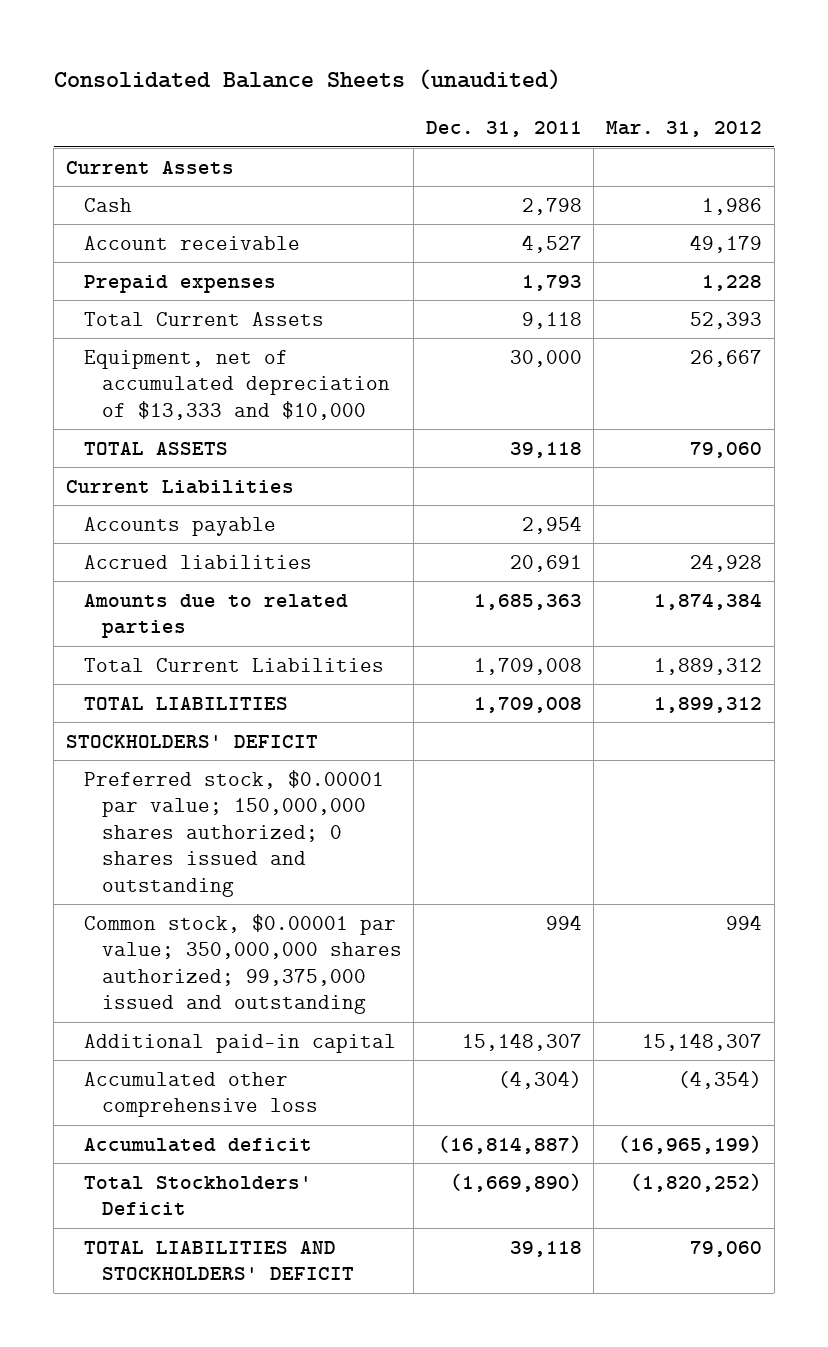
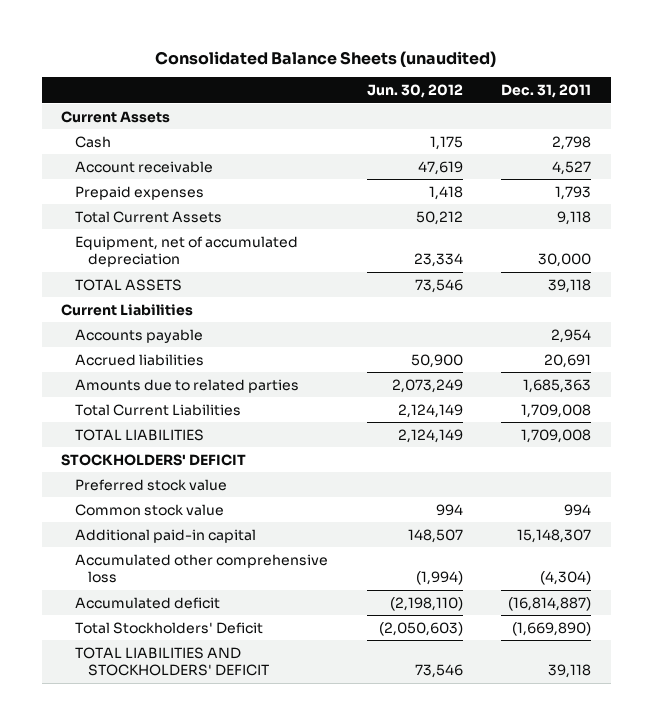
- | Dec. 31, 2011 | Mar. 31, 2012
+ | Jun. 30, 2012 | Dec. 31, 2011
- Equipment, net of accumulated depreciation of $13,333 and $10,000 | 30,000 | 26,667
+ Equipment, net of accumulated depreciation | 23,334 | 30,000
- Preferred stock, $0.00001 par value; 150,000,000 shares authorized; 0 shares issued and outstanding
- Common stock, $0.00001 par value; 350,000,000 shares authorized; 99,375,000 issued and outstanding | 994 | 994
+ Preferred stock value
+ Common stock value | 994 | 994

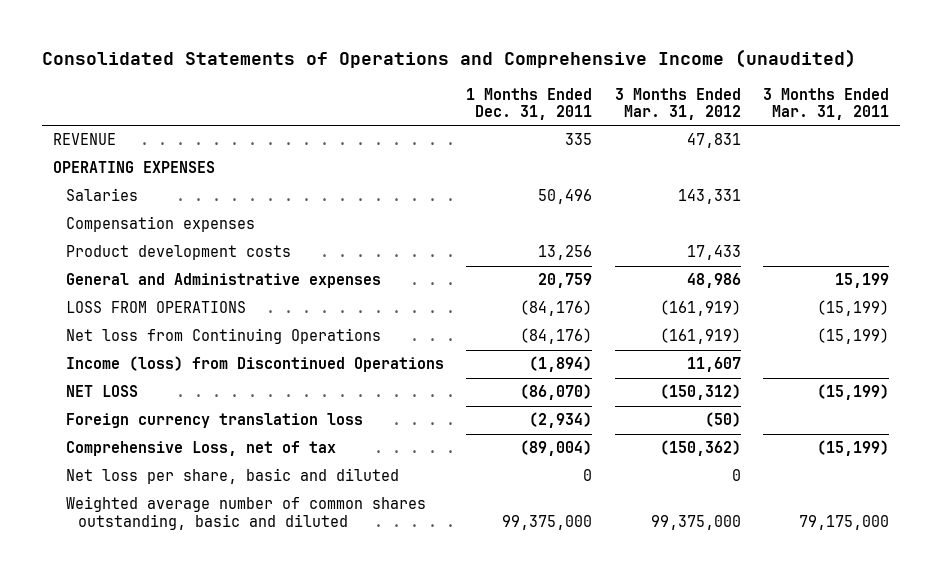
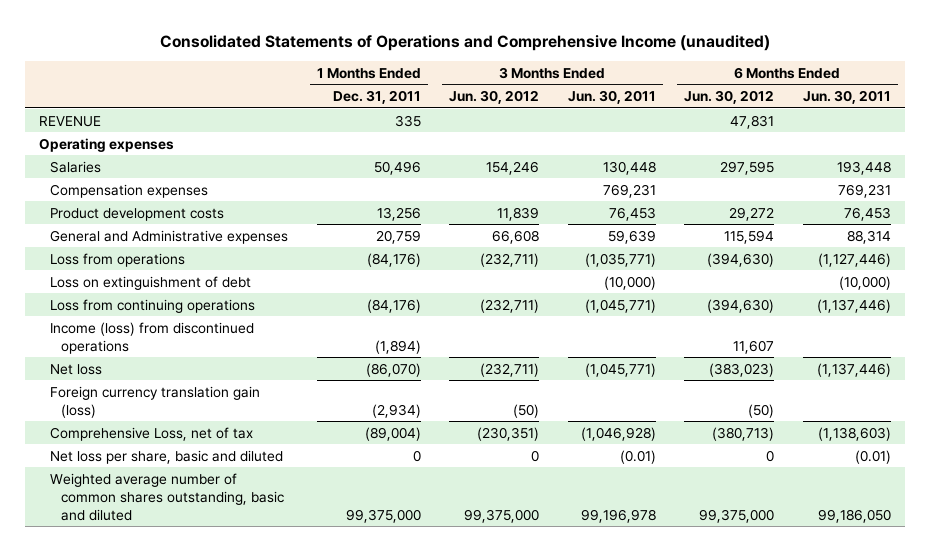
- | 1 Months Ended Dec. 31, 2011 | 3 Months Ended Mar. 31, 2012 | 3 Months Ended Mar. 31, 2011
+ | 1 Months Ended Dec. 31, 2011 | 3 Months Ended Jun. 30, 2012 | 3 Months Ended Jun. 30, 2011 | 6 Months Ended Jun. 30, 2012 | 6 Months Ended Jun. 30, 2011
- OPERATING EXPENSES
+ Operating expenses
- LOSS FROM OPERATIONS | (84,176) | (161,919) | (15,199)
- Net loss from Continuing Operations | (84,176) | (161,919) | (15,199)
- Income (loss) from Discontinued Operations | (1,894) | 11,607 |
- NET LOSS | (86,070) | (150,312) | (15,199)
- Foreign currency translation loss | (2,934) | (50) |
+ Loss from operations | (84,176) | (232,711) | (1,035,771) | (394,630) | (1,127,446)
+ Loss on extinguishment of debt | | | (10,000) | | (10,000)
+ Loss from continuing operations | (84,176) | (232,711) | (1,045,771) | (394,630) | (1,137,446)
+ Income (loss) from discontinued operations | (1,894) | | | 11,607 |
+ Net loss | (86,070) | (232,711) | (1,045,771) | (383,023) | (1,137,446)
+ Foreign currency translation gain (loss) | (2,934) | (50) | | (50) |

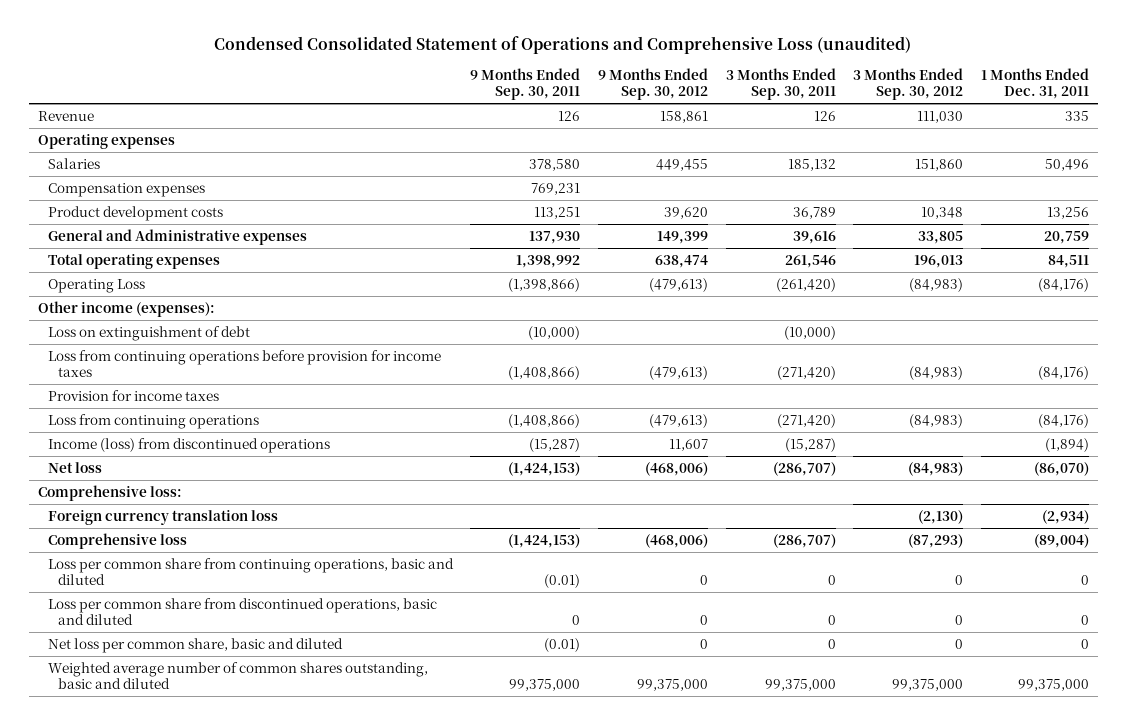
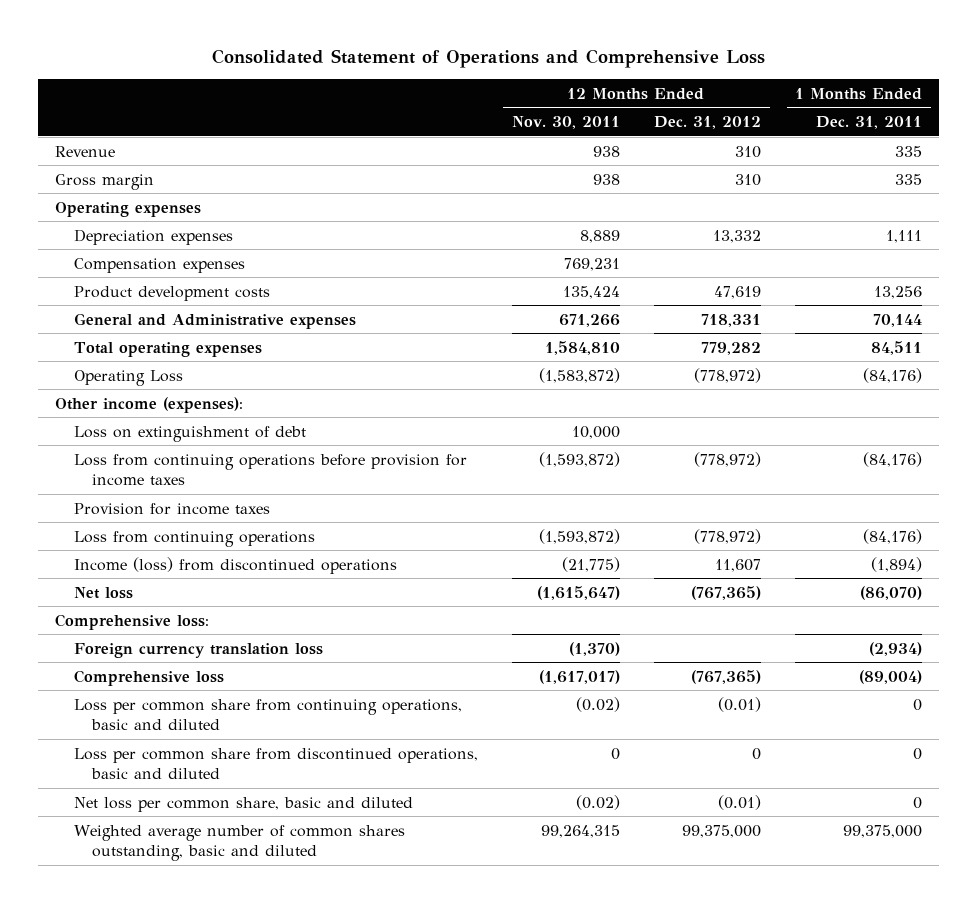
- Condensed Consolidated Statement of Operations and Comprehensive Loss (unaudited)
+ Consolidated Statement of Operations and Comprehensive Loss
- | 9 Months Ended Sep. 30, 2011 | 9 Months Ended Sep. 30, 2012 | 3 Months Ended Sep. 30, 2011 | 3 Months Ended Sep. 30, 2012 | 1 Months Ended Dec. 31, 2011
+ | 12 Months Ended Nov. 30, 2011 | 12 Months Ended Dec. 31, 2012 | 1 Months Ended Dec. 31, 2011
+ Gross margin | 938 | 310 | 335
- Salaries | 378,580 | 449,455 | 185,132 | 151,860 | 50,496
+ Depreciation expenses | 8,889 | 13,332 | 1,111
- General and Administrative expenses | 137,930 | 149,399 | 39,616 | 33,805 | 20,759
+ General and Administrative expenses | 671,266 | 718,331 | 70,144

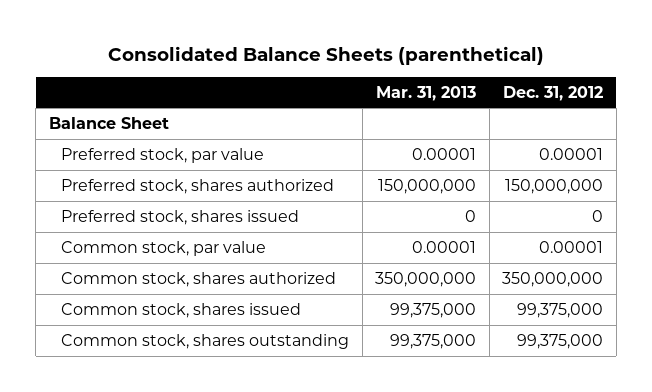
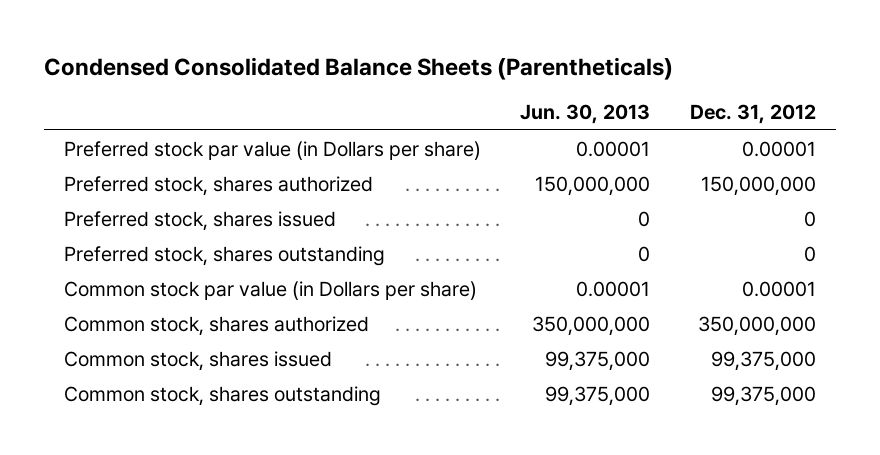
- Consolidated Balance Sheets (parenthetical)
+ Condensed Consolidated Balance Sheets (Parentheticals)
- | Mar. 31, 2013 | Dec. 31, 2012
+ | Jun. 30, 2013 | Dec. 31, 2012
- Balance Sheet
- Preferred stock, par value | 0.00001 | 0.00001
+ Preferred stock par value (in Dollars per share) | 0.00001 | 0.00001
- Common stock, par value | 0.00001 | 0.00001
+ Preferred stock, shares outstanding | 0 | 0
+ Common stock par value (in Dollars per share) | 0.00001 | 0.00001

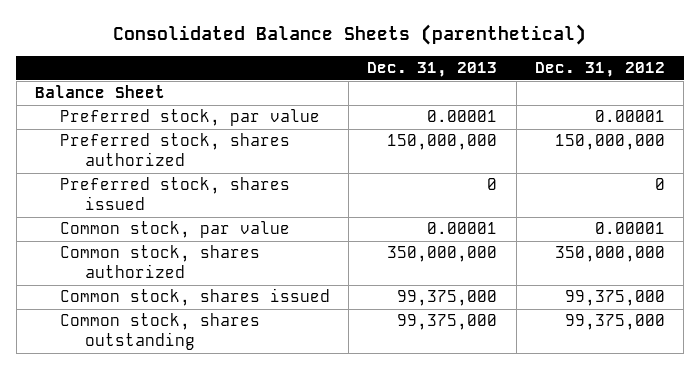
- Condensed Consolidated Balance Sheets (Parentheticals)
+ Consolidated Balance Sheets (parenthetical)
- | Jun. 30, 2013 | Dec. 31, 2012
+ | Dec. 31, 2013 | Dec. 31, 2012
- Preferred stock par value (in Dollars per share) | 0.00001 | 0.00001
+ Balance Sheet
+ Preferred stock, par value | 0.00001 | 0.00001
- Preferred stock, shares outstanding | 0 | 0
- Common stock par value (in Dollars per share) | 0.00001 | 0.00001
+ Common stock, par value | 0.00001 | 0.00001

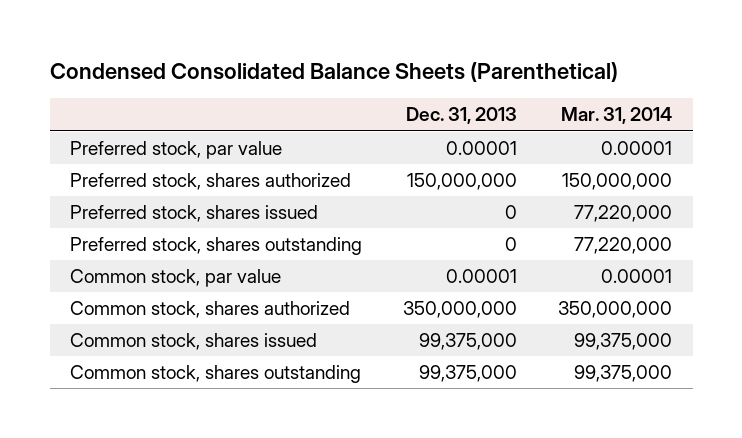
- Consolidated Balance Sheets (parenthetical)
+ Condensed Consolidated Balance Sheets (Parenthetical)
- | Dec. 31, 2013 | Dec. 31, 2012
+ | Dec. 31, 2013 | Mar. 31, 2014
- Balance Sheet
+ Preferred stock, shares outstanding | 0 | 77,220,000

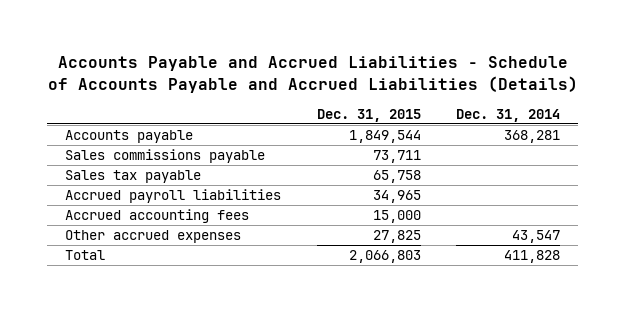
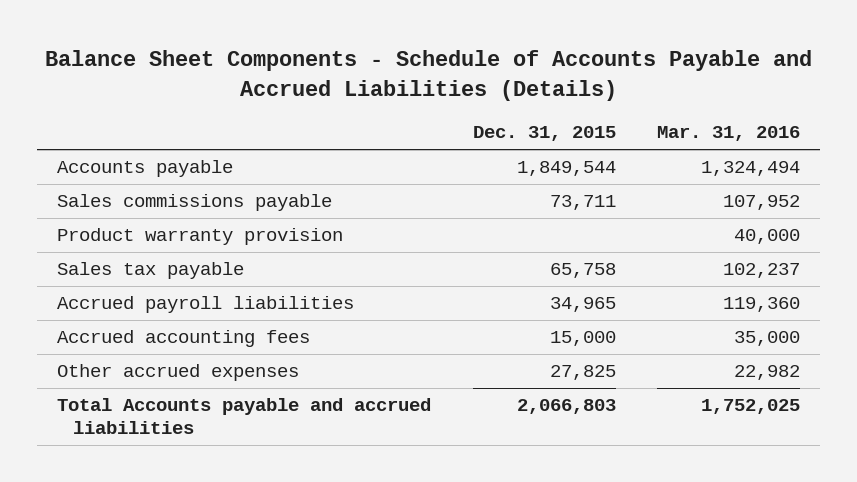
- Accounts Payable and Accrued Liabilities - Schedule of Accounts Payable and Accrued Liabilities (Details)
+ Balance Sheet Components - Schedule of Accounts Payable and Accrued Liabilities (Details)
- | Dec. 31, 2015 | Dec. 31, 2014
+ | Dec. 31, 2015 | Mar. 31, 2016
+ Product warranty provision | | 40,000
- Total | 2,066,803 | 411,828
+ Total Accounts payable and accrued liabilities | 2,066,803 | 1,752,025

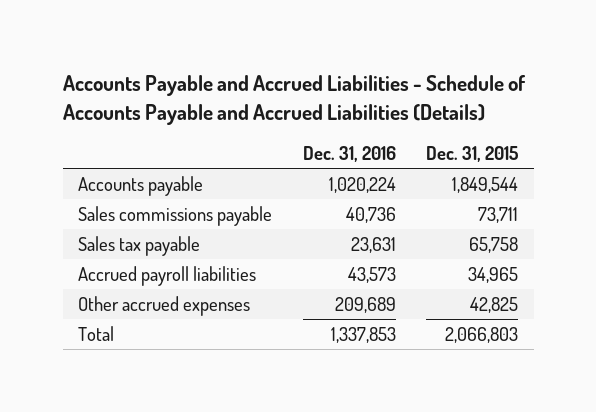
- Balance Sheet Components - Schedule of Accounts Payable and Accrued Liabilities (Details)
+ Accounts Payable and Accrued Liabilities - Schedule of Accounts Payable and Accrued Liabilities (Details)
- | Dec. 31, 2015 | Mar. 31, 2016
+ | Dec. 31, 2016 | Dec. 31, 2015
- Product warranty provision | | 40,000
- Accrued accounting fees | 15,000 | 35,000
- Other accrued expenses | 27,825 | 22,982
- Total Accounts payable and accrued liabilities | 2,066,803 | 1,752,025
+ Other accrued expenses | 209,689 | 42,825
+ Total | 1,337,853 | 2,066,803

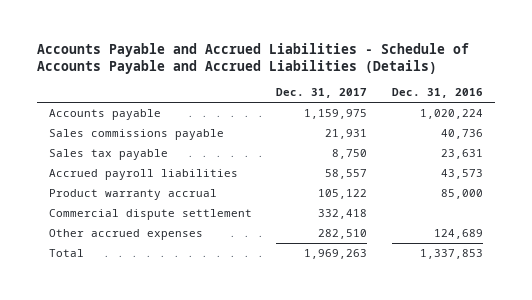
- | Dec. 31, 2016 | Dec. 31, 2015
+ | Dec. 31, 2017 | Dec. 31, 2016
- Other accrued expenses | 209,689 | 42,825
+ Product warranty accrual | 105,122 | 85,000
+ Commercial dispute settlement | 332,418 |
+ Other accrued expenses | 282,510 | 124,689

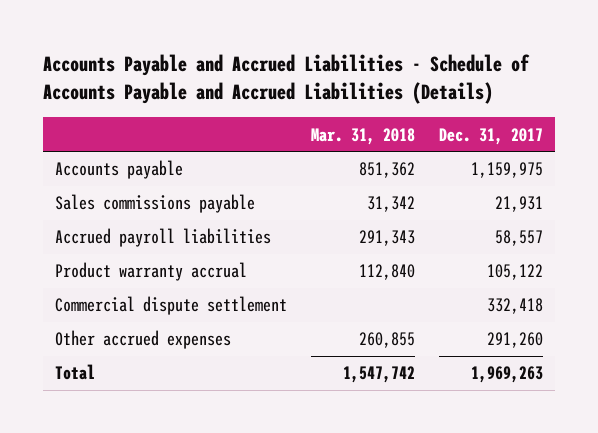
- | Dec. 31, 2017 | Dec. 31, 2016
+ | Mar. 31, 2018 | Dec. 31, 2017
- Sales tax payable | 8,750 | 23,631
- Other accrued expenses | 282,510 | 124,689
+ Other accrued expenses | 260,855 | 291,260

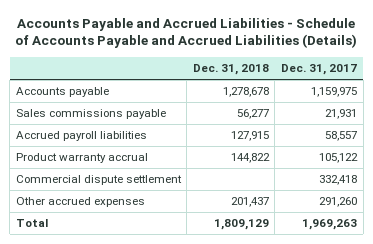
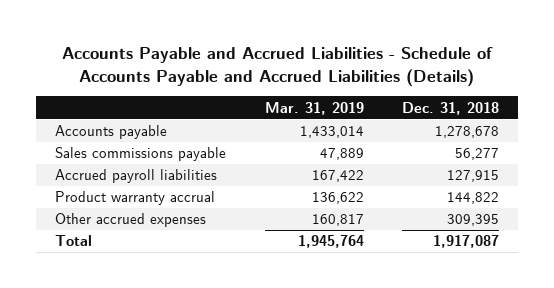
- | Dec. 31, 2018 | Dec. 31, 2017
+ | Mar. 31, 2019 | Dec. 31, 2018
- Commercial dispute settlement | | 332,418
- Other accrued expenses | 201,437 | 291,260
- Total | 1,809,129 | 1,969,263
+ Other accrued expenses | 160,817 | 309,395
+ Total | 1,945,764 | 1,917,087

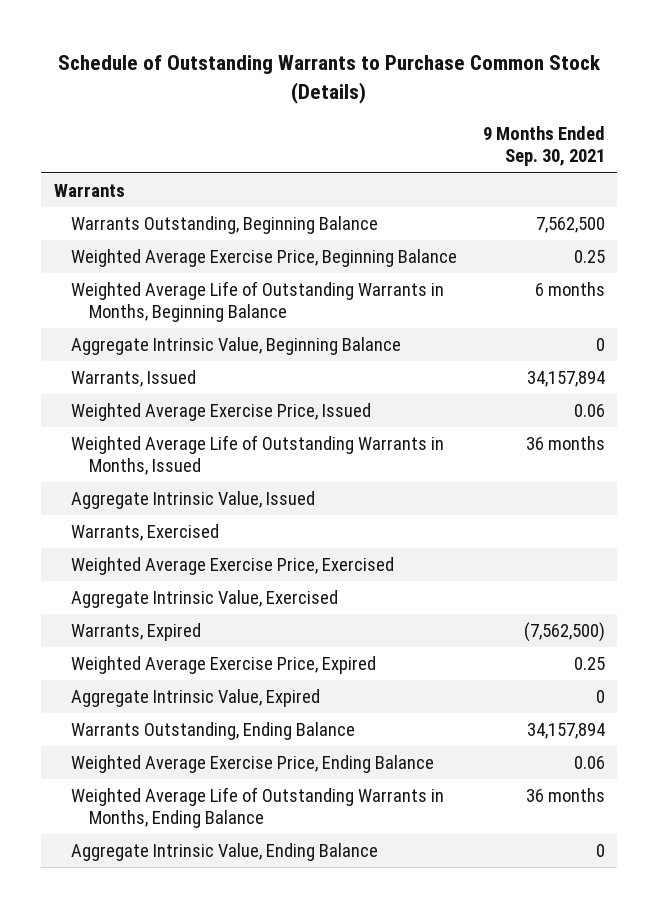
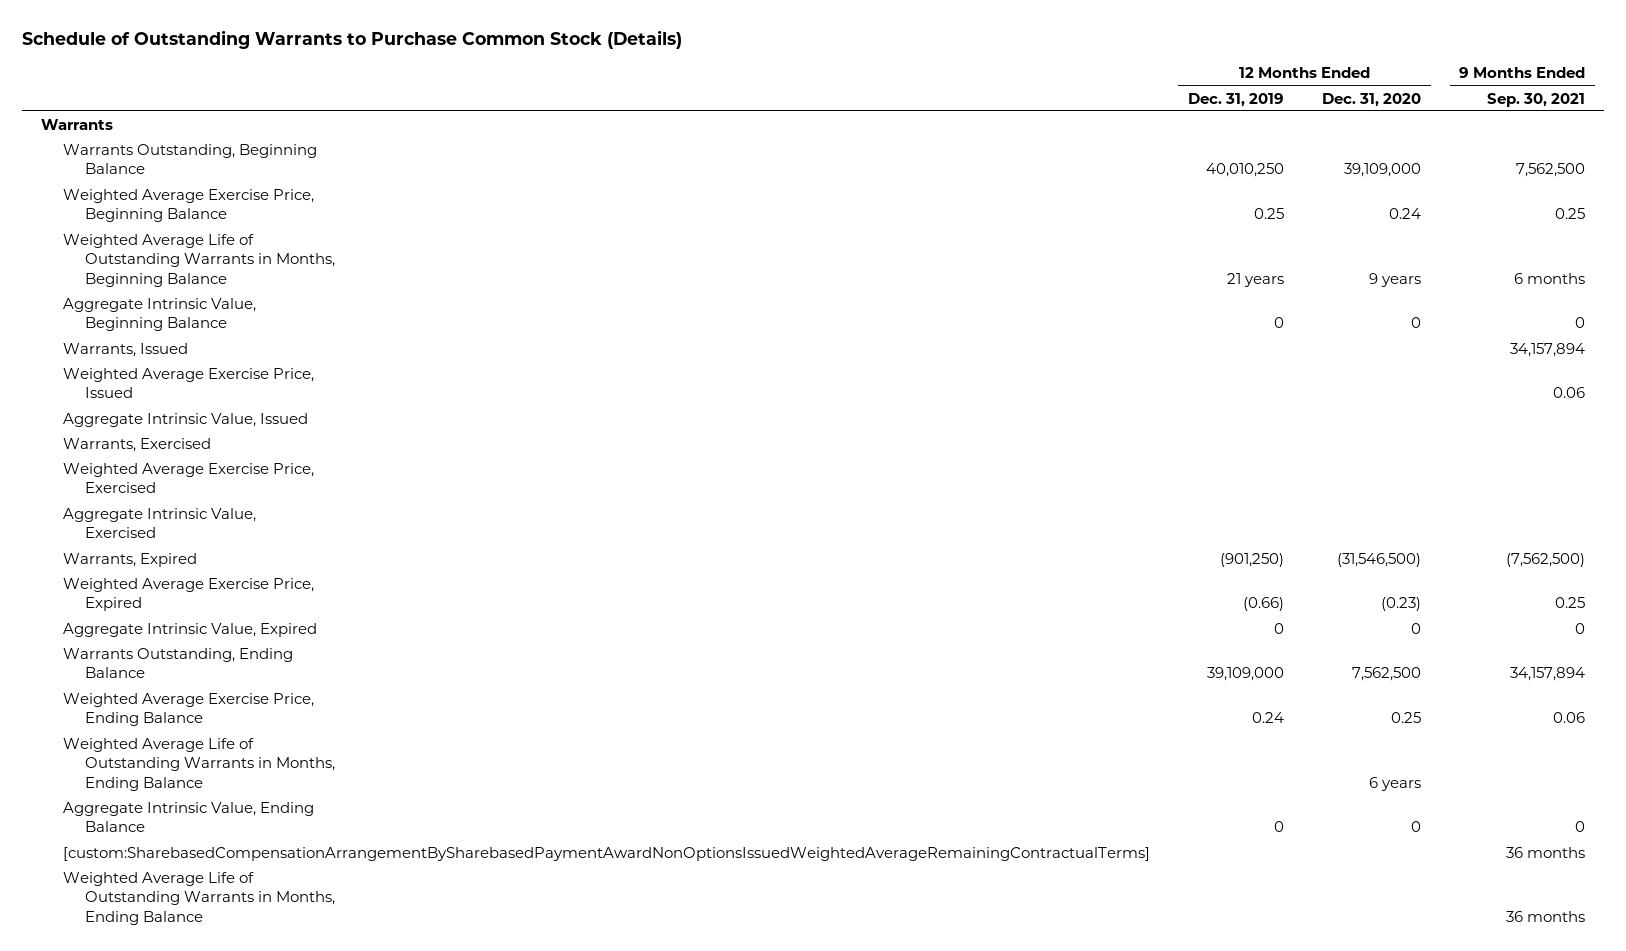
- | 9 Months Ended Sep. 30, 2021
+ | 12 Months Ended Dec. 31, 2019 | 12 Months Ended Dec. 31, 2020 | 9 Months Ended Sep. 30, 2021
- Weighted Average Life of Outstanding Warrants in Months, Issued | 36 months
+ Weighted Average Life of Outstanding Warrants in Months, Ending Balance | | 6 years |
+ [custom:SharebasedCompensationArrangementBySharebasedPaymentAwardNonOptionsIssuedWeightedAverageRemainingContractualTerms] | | | 36 months
moved down: Weighted Average Life of Outstanding Warrants in Months, Ending Balance | | | 36 months

